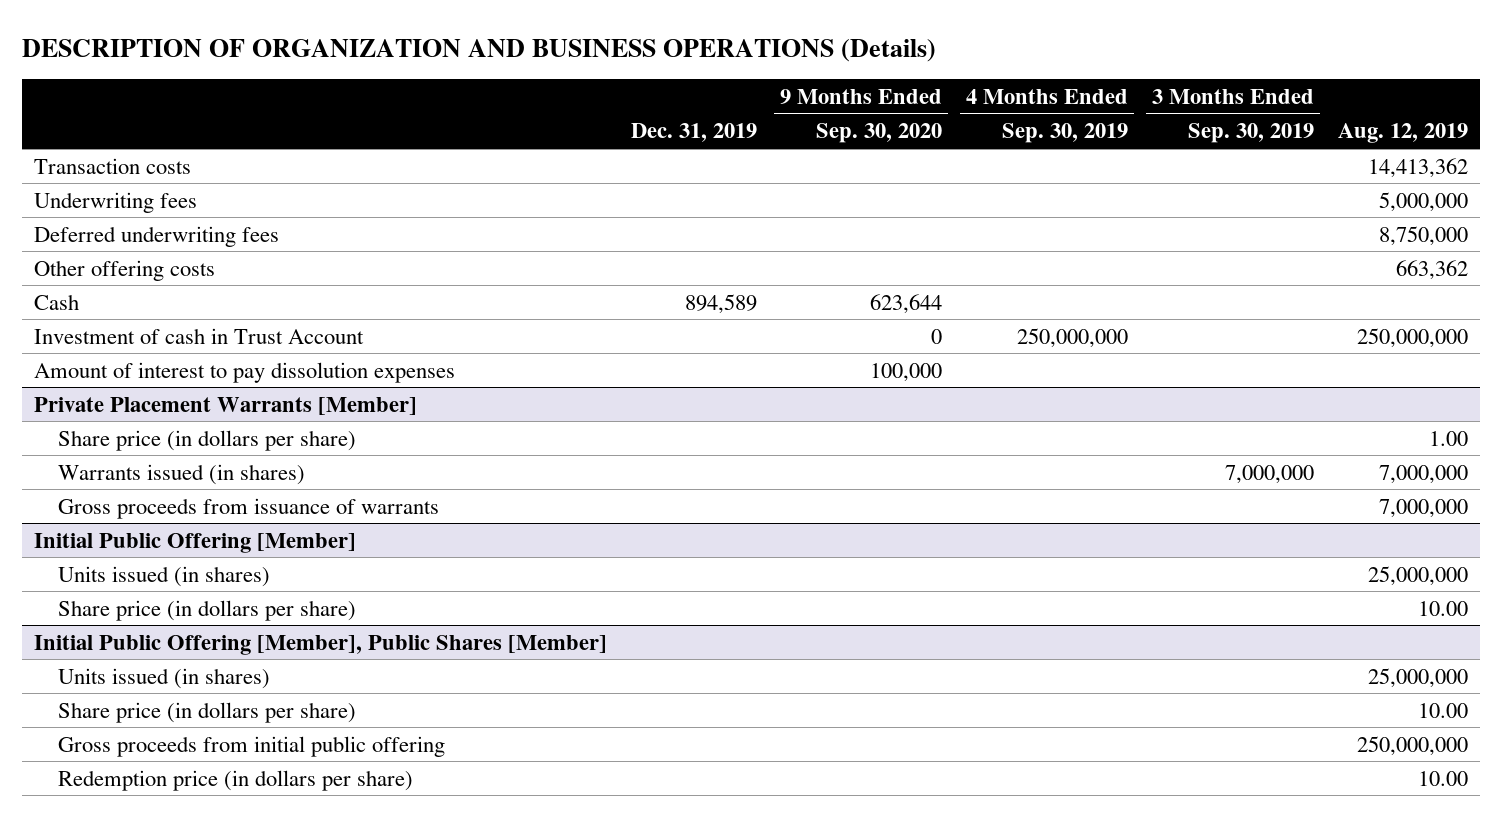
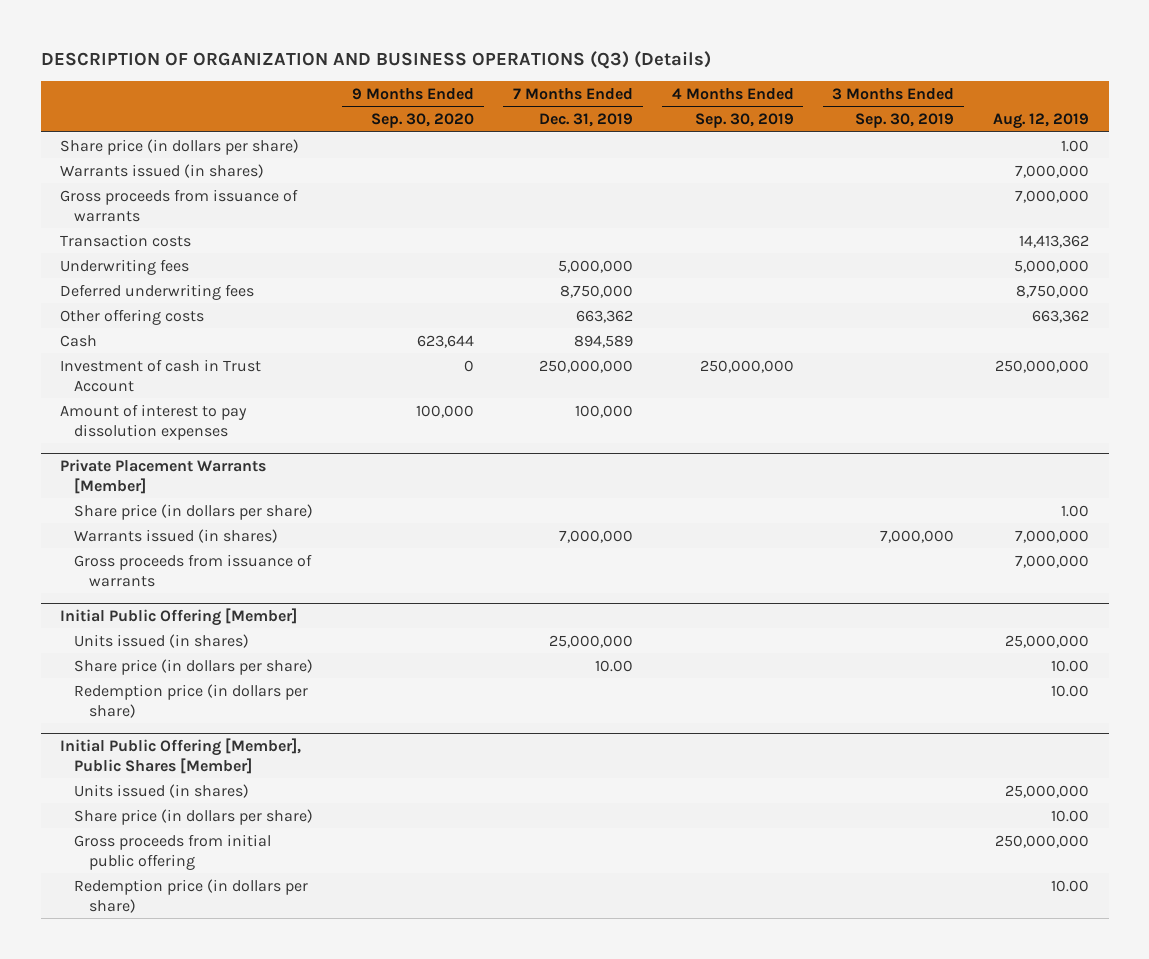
- DESCRIPTION OF ORGANIZATION AND BUSINESS OPERATIONS (Details)
+ DESCRIPTION OF ORGANIZATION AND BUSINESS OPERATIONS (Q3) (Details)
- | Dec. 31, 2019 | 9 Months Ended Sep. 30, 2020 | 4 Months Ended Sep. 30, 2019 | 3 Months Ended Sep. 30, 2019 | Aug. 12, 2019
+ | 9 Months Ended Sep. 30, 2020 | 7 Months Ended Dec. 31, 2019 | 4 Months Ended Sep. 30, 2019 | 3 Months Ended Sep. 30, 2019 | Aug. 12, 2019
+ Share price (in dollars per share) | | | | | 1.00
+ Warrants issued (in shares) | | | | | 7,000,000
+ Gross proceeds from issuance of warrants | | | | | 7,000,000
@ Initial Public Offering [Member]
+ Redemption price (in dollars per share) | | | | | 10.00

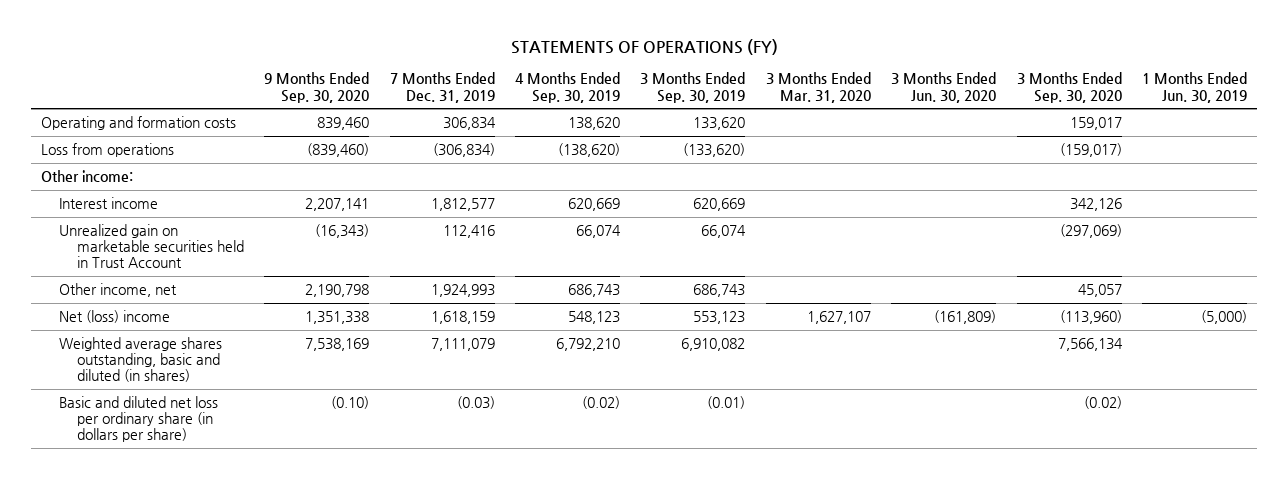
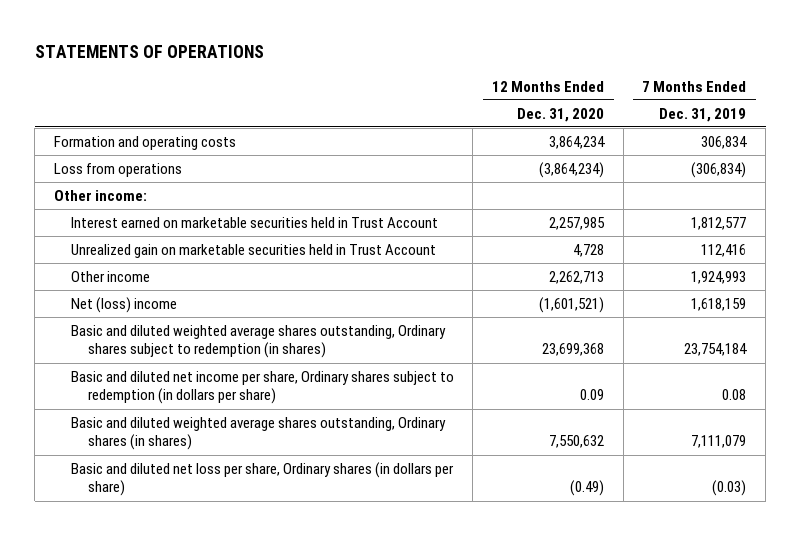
- STATEMENTS OF OPERATIONS (FY)
+ STATEMENTS OF OPERATIONS
- | 9 Months Ended Sep. 30, 2020 | 7 Months Ended Dec. 31, 2019 | 4 Months Ended Sep. 30, 2019 | 3 Months Ended Sep. 30, 2019 | 3 Months Ended Mar. 31, 2020 | 3 Months Ended Jun. 30, 2020 | 3 Months Ended Sep. 30, 2020 | 1 Months Ended Jun. 30, 2019
+ | 12 Months Ended Dec. 31, 2020 | 7 Months Ended Dec. 31, 2019
- Operating and formation costs | 839,460 | 306,834 | 138,620 | 133,620 | | | 159,017 |
+ Formation and operating costs | 3,864,234 | 306,834
- Interest income | 2,207,141 | 1,812,577 | 620,669 | 620,669 | | | 342,126 |
+ Interest earned on marketable securities held in Trust Account | 2,257,985 | 1,812,577
- Other income, net | 2,190,798 | 1,924,993 | 686,743 | 686,743 | | | 45,057 |
+ Other income | 2,262,713 | 1,924,993
- Weighted average shares outstanding, basic and diluted (in shares) | 7,538,169 | 7,111,079 | 6,792,210 | 6,910,082 | | | 7,566,134 |
- Basic and diluted net loss per ordinary share (in dollars per share) | (0.10) | (0.03) | (0.02) | (0.01) | | | (0.02) |
+ Basic and diluted weighted average shares outstanding, Ordinary shares subject to redemption (in shares) | 23,699,368 | 23,754,184
+ Basic and diluted net income per share, Ordinary shares subject to redemption (in dollars per share) | 0.09 | 0.08
+ Basic and diluted weighted average shares outstanding, Ordinary shares (in shares) | 7,550,632 | 7,111,079
+ Basic and diluted net loss per share, Ordinary shares (in dollars per share) | (0.49) | (0.03)

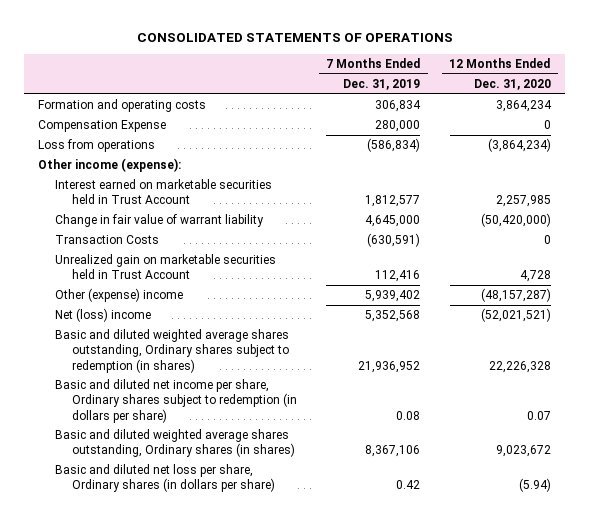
- STATEMENTS OF OPERATIONS
+ CONSOLIDATED STATEMENTS OF OPERATIONS
- | 12 Months Ended Dec. 31, 2020 | 7 Months Ended Dec. 31, 2019
+ | 7 Months Ended Dec. 31, 2019 | 12 Months Ended Dec. 31, 2020
- Loss from operations | (3,864,234) | (306,834)
- Other income:
+ Compensation Expense | 280,000 | 0
+ Loss from operations | (586,834) | (3,864,234)
+ Other income (expense):
+ Change in fair value of warrant liability | 4,645,000 | (50,420,000)
+ Transaction Costs | (630,591) | 0
- Other income | 2,262,713 | 1,924,993
- Net (loss) income | (1,601,521) | 1,618,159
- Basic and diluted weighted average shares outstanding, Ordinary shares subject to redemption (in shares) | 23,699,368 | 23,754,184
- Basic and diluted net income per share, Ordinary shares subject to redemption (in dollars per share) | 0.09 | 0.08
- Basic and diluted weighted average shares outstanding, Ordinary shares (in shares) | 7,550,632 | 7,111,079
- Basic and diluted net loss per share, Ordinary shares (in dollars per share) | (0.49) | (0.03)
+ Other (expense) income | 5,939,402 | (48,157,287)
+ Net (loss) income | 5,352,568 | (52,021,521)
+ Basic and diluted weighted average shares outstanding, Ordinary shares subject to redemption (in shares) | 21,936,952 | 22,226,328
+ Basic and diluted net income per share, Ordinary shares subject to redemption (in dollars per share) | 0.08 | 0.07
+ Basic and diluted weighted average shares outstanding, Ordinary shares (in shares) | 8,367,106 | 9,023,672
+ Basic and diluted net loss per share, Ordinary shares (in dollars per share) | 0.42 | (5.94)

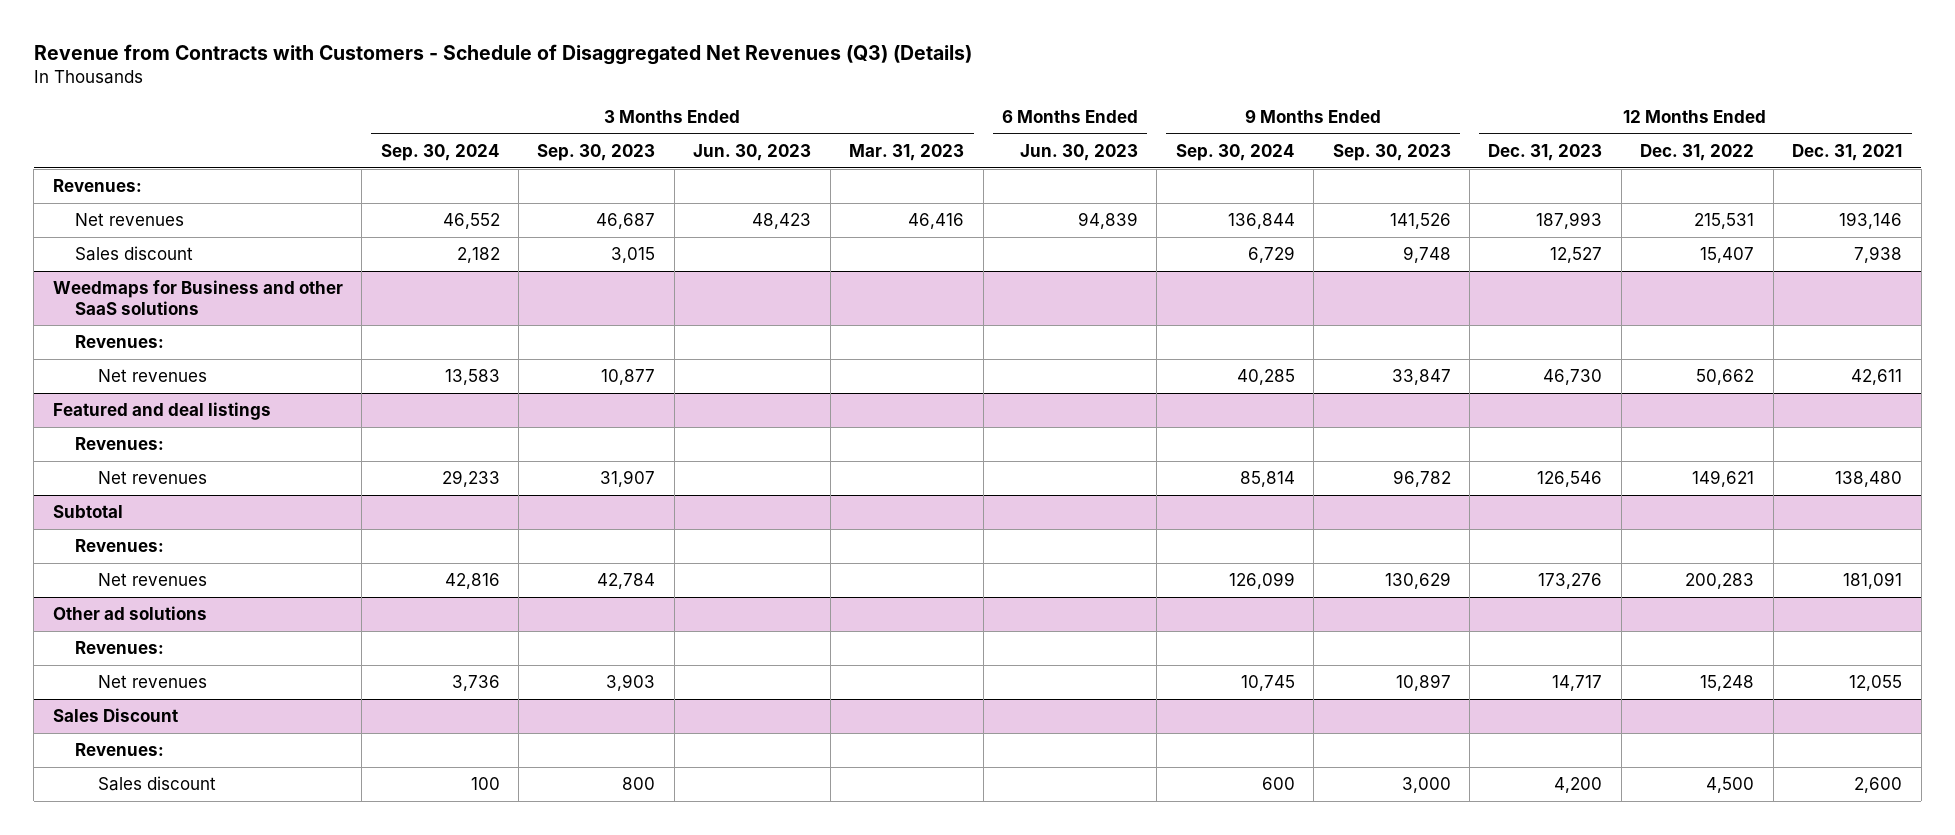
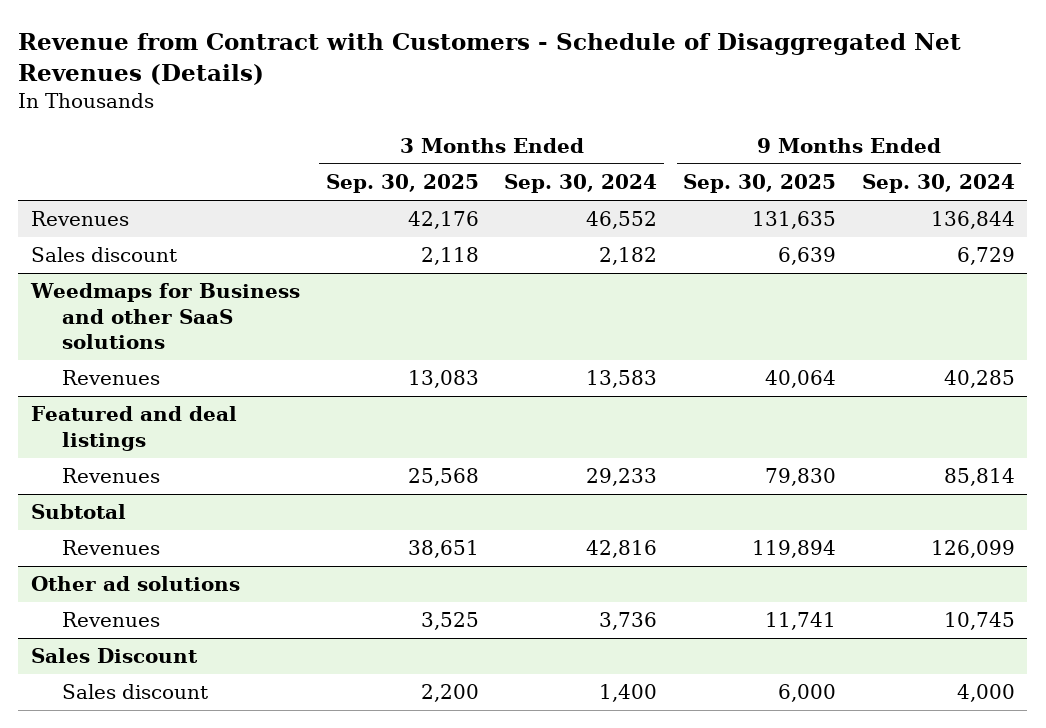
- Revenue from Contracts with Customers - Schedule of Disaggregated Net Revenues (Q3) (Details)
+ Revenue from Contract with Customers - Schedule of Disaggregated Net Revenues (Details)
- | 3 Months Ended Sep. 30, 2024 | 3 Months Ended Sep. 30, 2023 | 3 Months Ended Jun. 30, 2023 | 3 Months Ended Mar. 31, 2023 | 6 Months Ended Jun. 30, 2023 | 9 Months Ended Sep. 30, 2024 | 9 Months Ended Sep. 30, 2023 | 12 Months Ended Dec. 31, 2023 | 12 Months Ended Dec. 31, 2022 | 12 Months Ended Dec. 31, 2021
+ | 3 Months Ended Sep. 30, 2025 | 3 Months Ended Sep. 30, 2024 | 9 Months Ended Sep. 30, 2025 | 9 Months Ended Sep. 30, 2024
- Revenues:
- Net revenues | 46,552 | 46,687 | 48,423 | 46,416 | 94,839 | 136,844 | 141,526 | 187,993 | 215,531 | 193,146
+ Revenues | 42,176 | 46,552 | 131,635 | 136,844
@ Weedmaps for Business and other SaaS solutions
- Revenues:
- Net revenues | 13,583 | 10,877 | | | | 40,285 | 33,847 | 46,730 | 50,662 | 42,611
+ Revenues | 13,083 | 13,583 | 40,064 | 40,285
@ Featured and deal listings
- Revenues:
- Net revenues | 29,233 | 31,907 | | | | 85,814 | 96,782 | 126,546 | 149,621 | 138,480
+ Revenues | 25,568 | 29,233 | 79,830 | 85,814
@ Subtotal
- Revenues:
- Net revenues | 42,816 | 42,784 | | | | 126,099 | 130,629 | 173,276 | 200,283 | 181,091
+ Revenues | 38,651 | 42,816 | 119,894 | 126,099
@ Other ad solutions
- Revenues:
- Net revenues | 3,736 | 3,903 | | | | 10,745 | 10,897 | 14,717 | 15,248 | 12,055
+ Revenues | 3,525 | 3,736 | 11,741 | 10,745
@ Sales Discount
- Revenues:
- Sales discount | 100 | 800 | | | | 600 | 3,000 | 4,200 | 4,500 | 2,600
+ Sales discount | 2,200 | 1,400 | 6,000 | 4,000

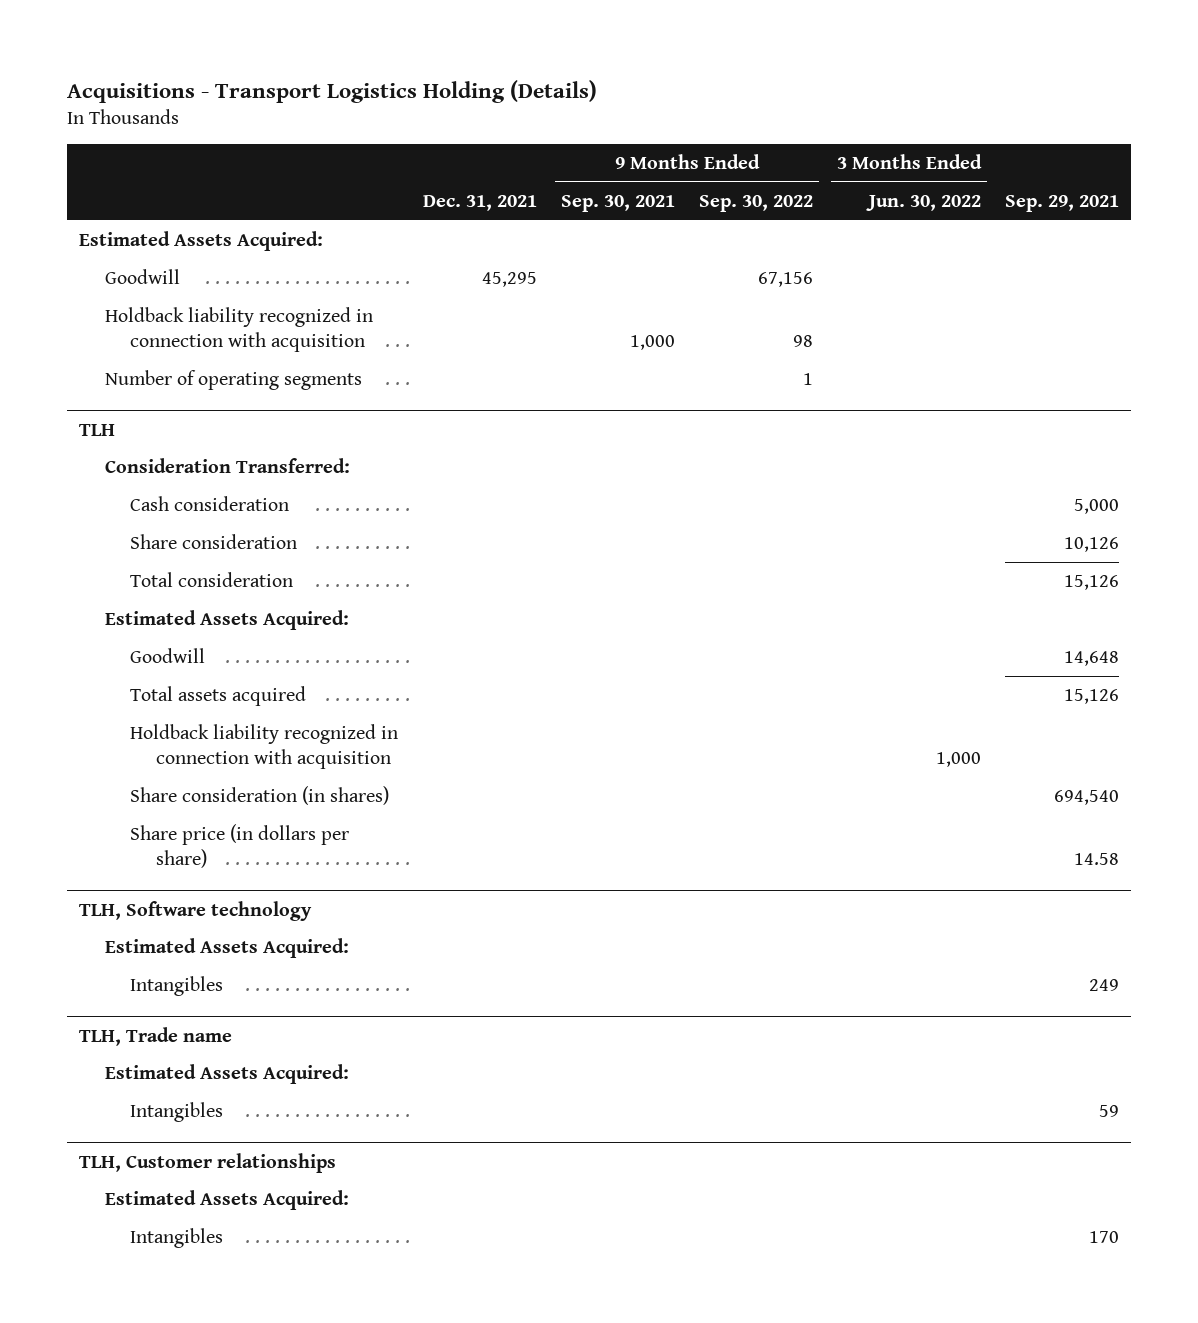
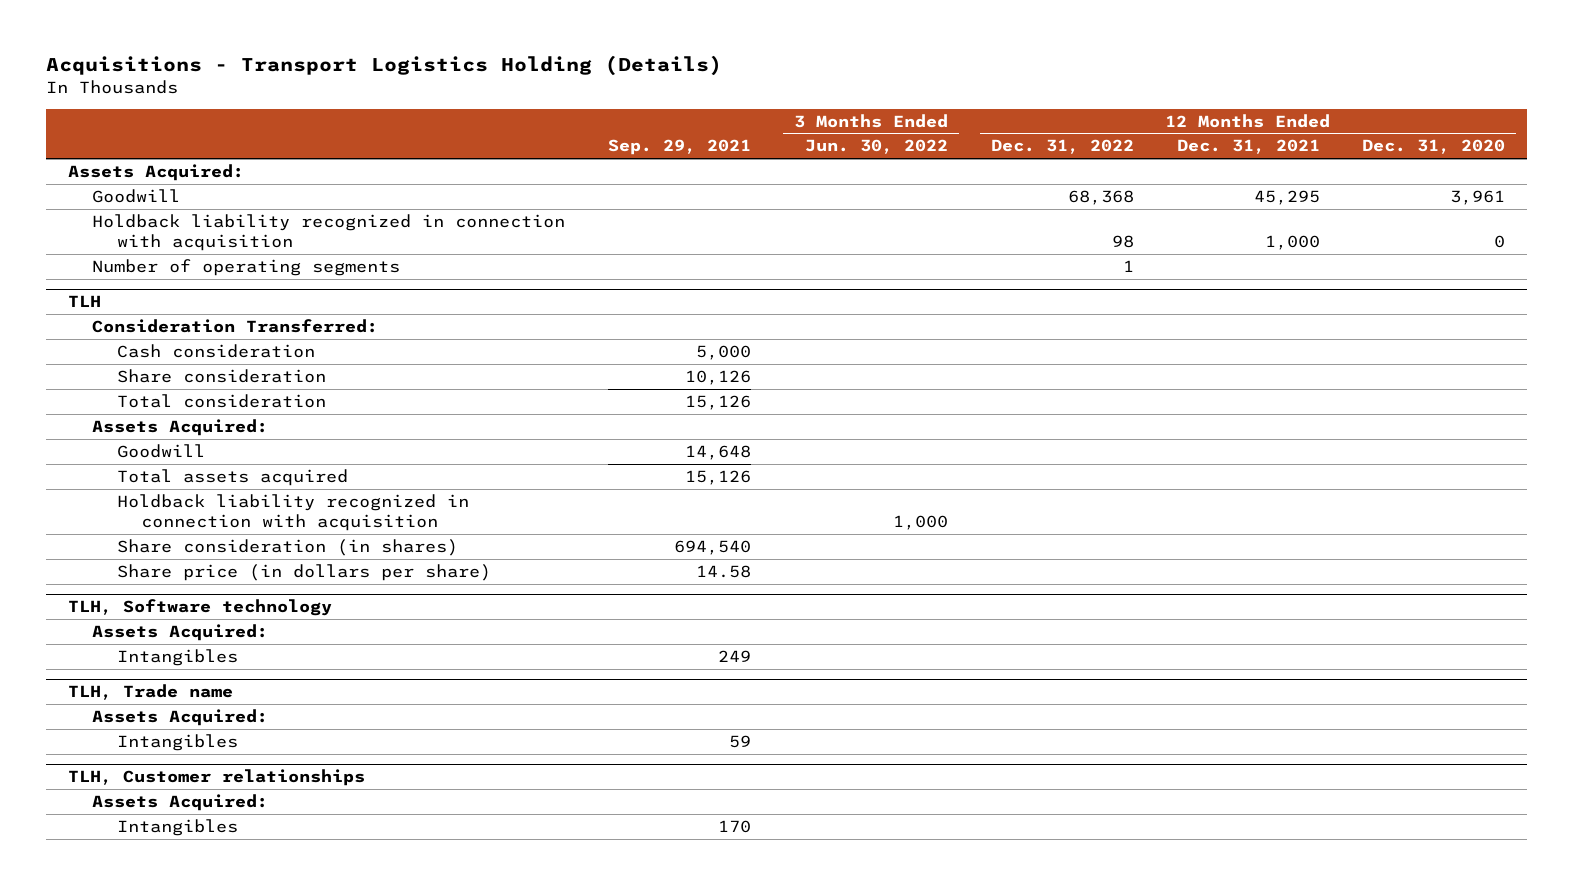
- | Dec. 31, 2021 | 9 Months Ended Sep. 30, 2021 | 9 Months Ended Sep. 30, 2022 | 3 Months Ended Jun. 30, 2022 | Sep. 29, 2021
+ | Sep. 29, 2021 | 3 Months Ended Jun. 30, 2022 | 12 Months Ended Dec. 31, 2022 | 12 Months Ended Dec. 31, 2021 | 12 Months Ended Dec. 31, 2020
- Estimated Assets Acquired:
+ Assets Acquired:
@ TLH
- Estimated Assets Acquired:
+ Assets Acquired:
@ TLH, Software technology
- Estimated Assets Acquired:
+ Assets Acquired:
@ TLH, Trade name
- Estimated Assets Acquired:
+ Assets Acquired:
@ TLH, Customer relationships
- Estimated Assets Acquired:
+ Assets Acquired:

